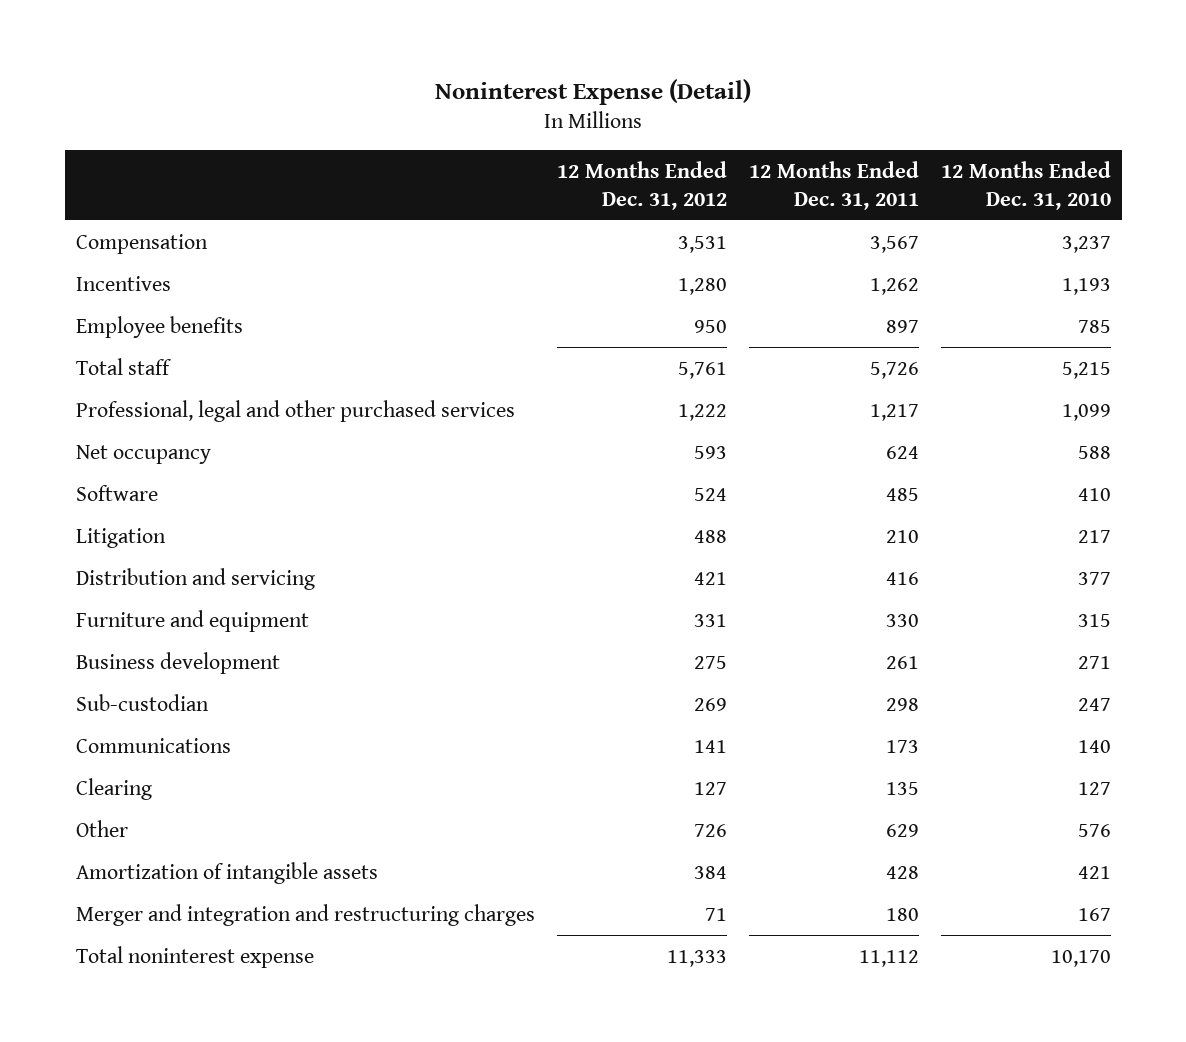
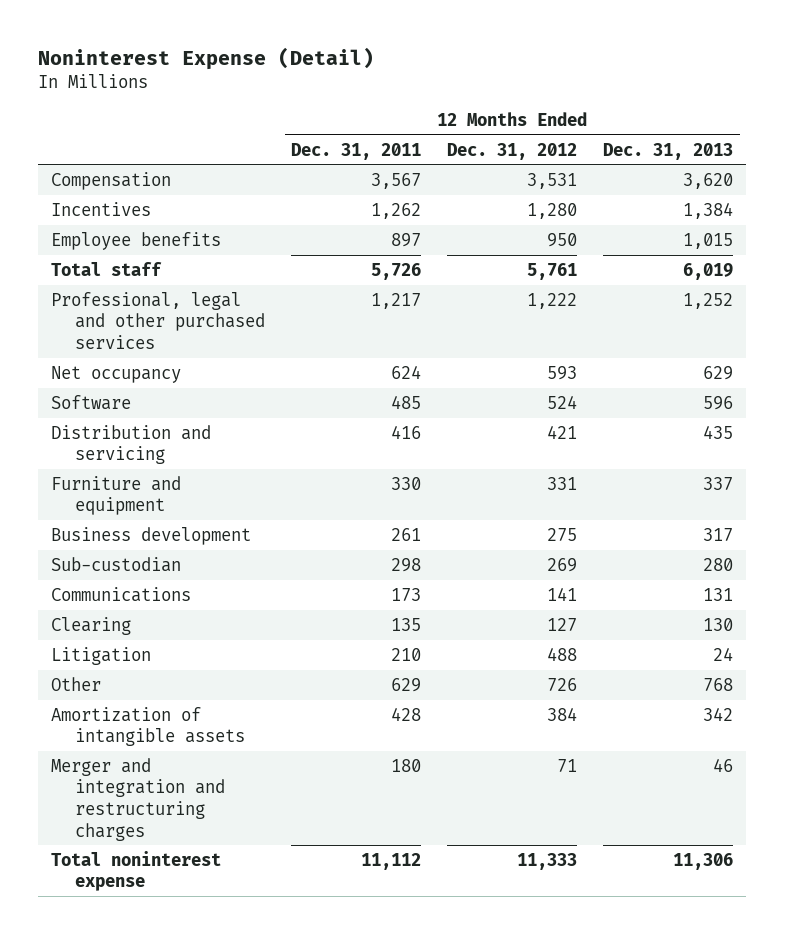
- | 12 Months Ended Dec. 31, 2012 | 12 Months Ended Dec. 31, 2011 | 12 Months Ended Dec. 31, 2010
+ | 12 Months Ended Dec. 31, 2011 | 12 Months Ended Dec. 31, 2012 | 12 Months Ended Dec. 31, 2013
moved down: Litigation | 210 | 488 | 24

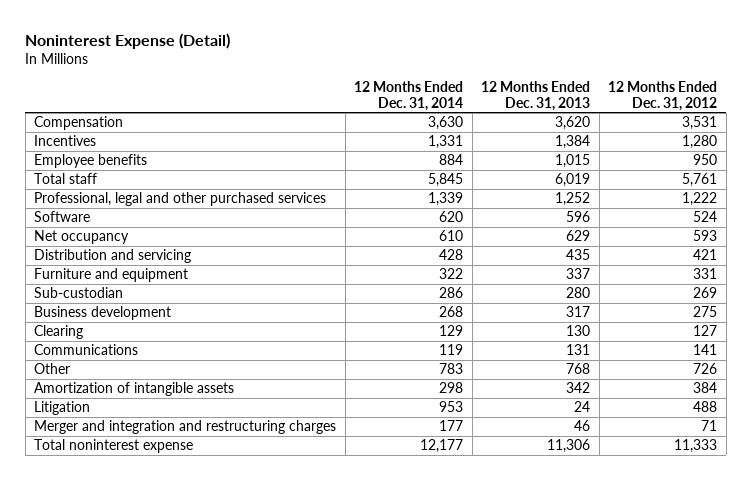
- | 12 Months Ended Dec. 31, 2011 | 12 Months Ended Dec. 31, 2012 | 12 Months Ended Dec. 31, 2013
+ | 12 Months Ended Dec. 31, 2014 | 12 Months Ended Dec. 31, 2013 | 12 Months Ended Dec. 31, 2012
moved down: Net occupancy | 610 | 629 | 593
moved down: Business development | 268 | 317 | 275
moved down: Communications | 119 | 131 | 141
moved down: Litigation | 953 | 24 | 488

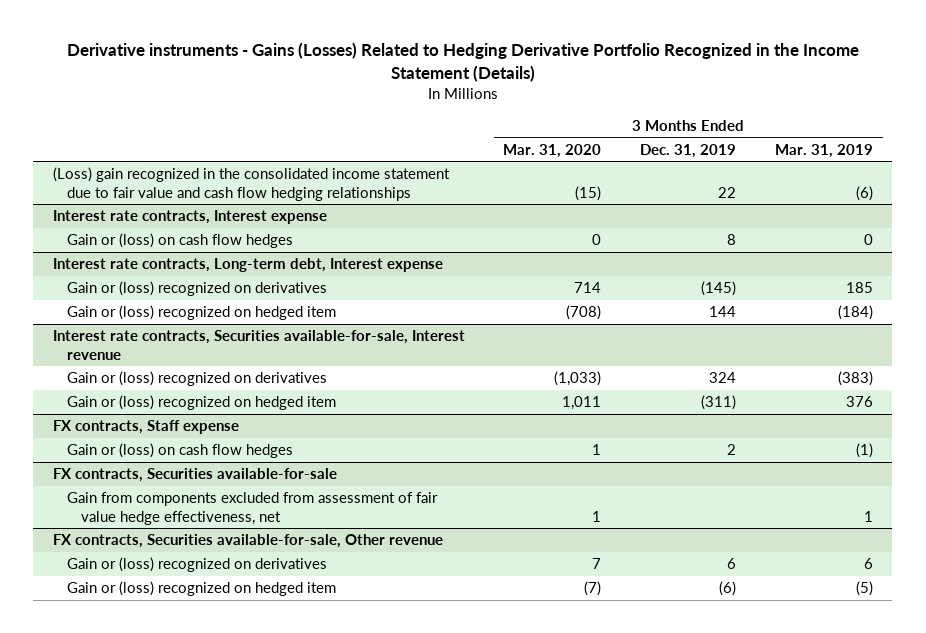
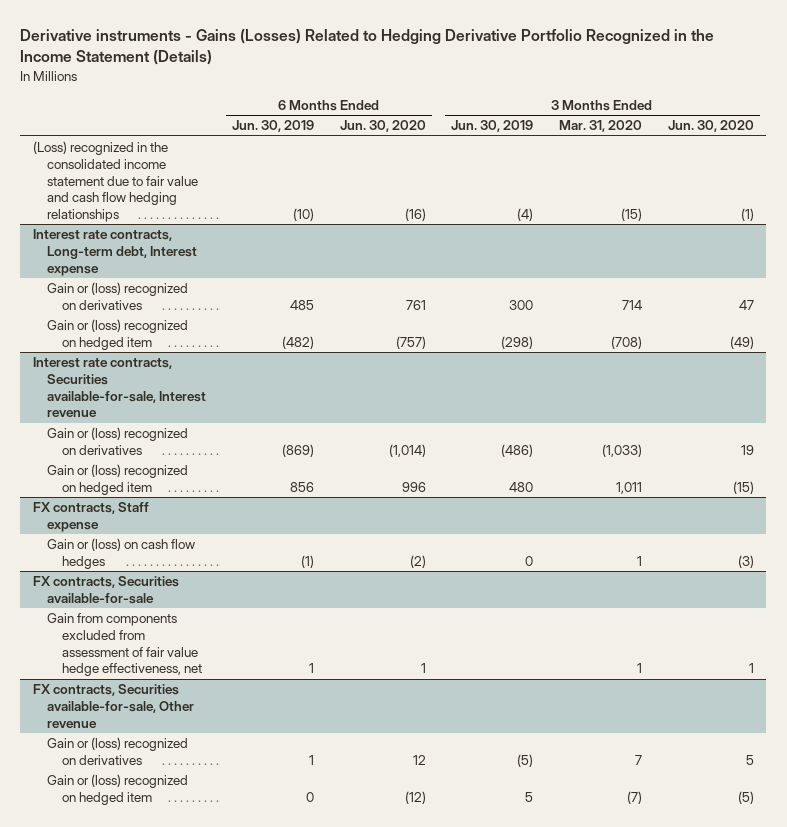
- | 3 Months Ended Mar. 31, 2020 | 3 Months Ended Dec. 31, 2019 | 3 Months Ended Mar. 31, 2019
+ | 6 Months Ended Jun. 30, 2019 | 6 Months Ended Jun. 30, 2020 | 3 Months Ended Jun. 30, 2019 | 3 Months Ended Mar. 31, 2020 | 3 Months Ended Jun. 30, 2020
- (Loss) gain recognized in the consolidated income statement due to fair value and cash flow hedging relationships | (15) | 22 | (6)
- Interest rate contracts, Interest expense
- Gain or (loss) on cash flow hedges | 0 | 8 | 0
+ (Loss) recognized in the consolidated income statement due to fair value and cash flow hedging relationships | (10) | (16) | (4) | (15) | (1)

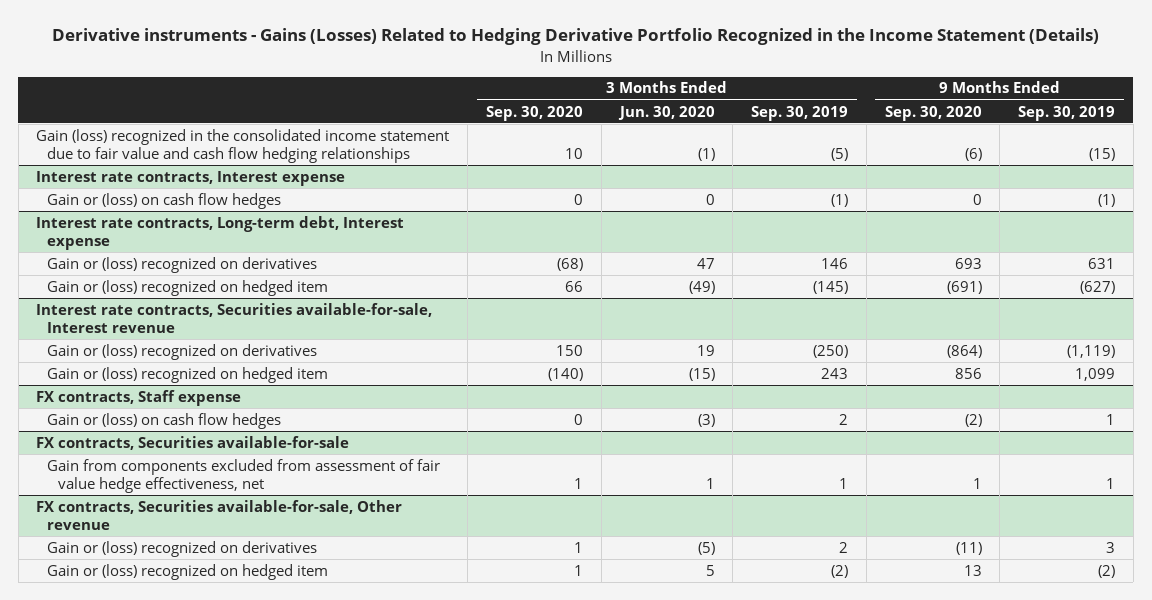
- | 6 Months Ended Jun. 30, 2019 | 6 Months Ended Jun. 30, 2020 | 3 Months Ended Jun. 30, 2019 | 3 Months Ended Mar. 31, 2020 | 3 Months Ended Jun. 30, 2020
+ | 3 Months Ended Sep. 30, 2020 | 3 Months Ended Jun. 30, 2020 | 3 Months Ended Sep. 30, 2019 | 9 Months Ended Sep. 30, 2020 | 9 Months Ended Sep. 30, 2019
- (Loss) recognized in the consolidated income statement due to fair value and cash flow hedging relationships | (10) | (16) | (4) | (15) | (1)
+ Gain (loss) recognized in the consolidated income statement due to fair value and cash flow hedging relationships | 10 | (1) | (5) | (6) | (15)
+ Interest rate contracts, Interest expense
+ Gain or (loss) on cash flow hedges | 0 | 0 | (1) | 0 | (1)
@ FX contracts, Securities available-for-sale, Other revenue
- Gain or (loss) recognized on derivatives | 1 | 12 | (5) | 7 | 5
- Gain or (loss) recognized on hedged item | 0 | (12) | 5 | (7) | (5)
+ Gain or (loss) recognized on derivatives | 1 | (5) | 2 | (11) | 3
+ Gain or (loss) recognized on hedged item | 1 | 5 | (2) | 13 | (2)

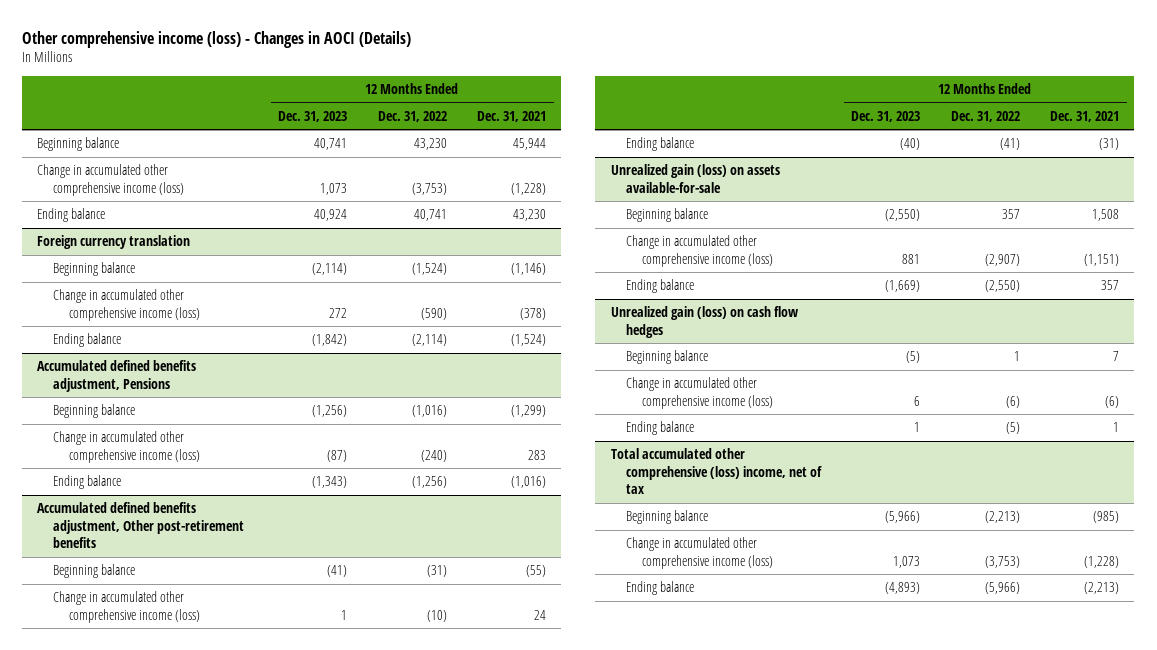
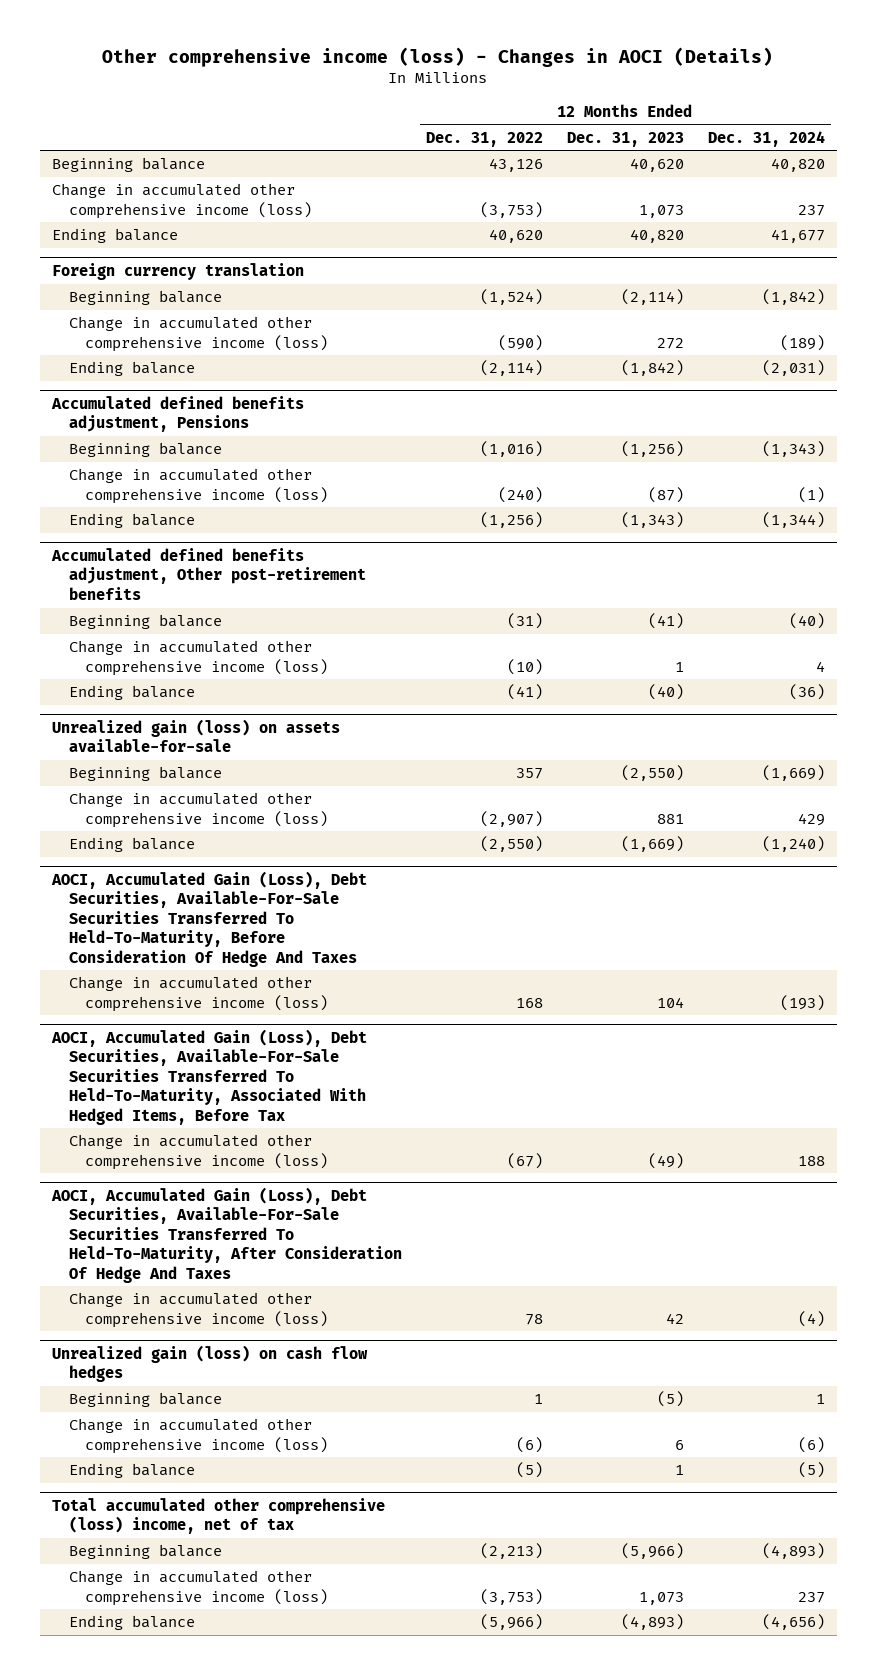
- | 12 Months Ended Dec. 31, 2023 | 12 Months Ended Dec. 31, 2022 | 12 Months Ended Dec. 31, 2021
+ | 12 Months Ended Dec. 31, 2022 | 12 Months Ended Dec. 31, 2023 | 12 Months Ended Dec. 31, 2024
- Beginning balance | 40,741 | 43,230 | 45,944
+ Beginning balance | 43,126 | 40,620 | 40,820
- Ending balance | 40,924 | 40,741 | 43,230
+ Ending balance | 40,620 | 40,820 | 41,677
+ AOCI, Accumulated Gain (Loss), Debt Securities, Available-For-Sale Securities Transferred To Held-To-Maturity, Before Consideration Of Hedge And Taxes
+ Change in accumulated other comprehensive income (loss) | 168 | 104 | (193)
+ AOCI, Accumulated Gain (Loss), Debt Securities, Available-For-Sale Securities Transferred To Held-To-Maturity, Associated With Hedged Items, Before Tax
+ Change in accumulated other comprehensive income (loss) | (67) | (49) | 188
+ AOCI, Accumulated Gain (Loss), Debt Securities, Available-For-Sale Securities Transferred To Held-To-Maturity, After Consideration Of Hedge And Taxes
+ Change in accumulated other comprehensive income (loss) | 78 | 42 | (4)

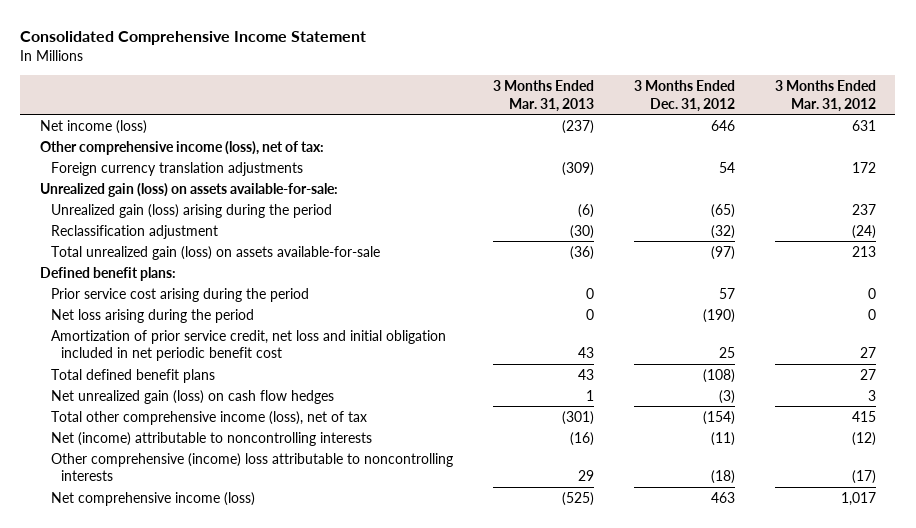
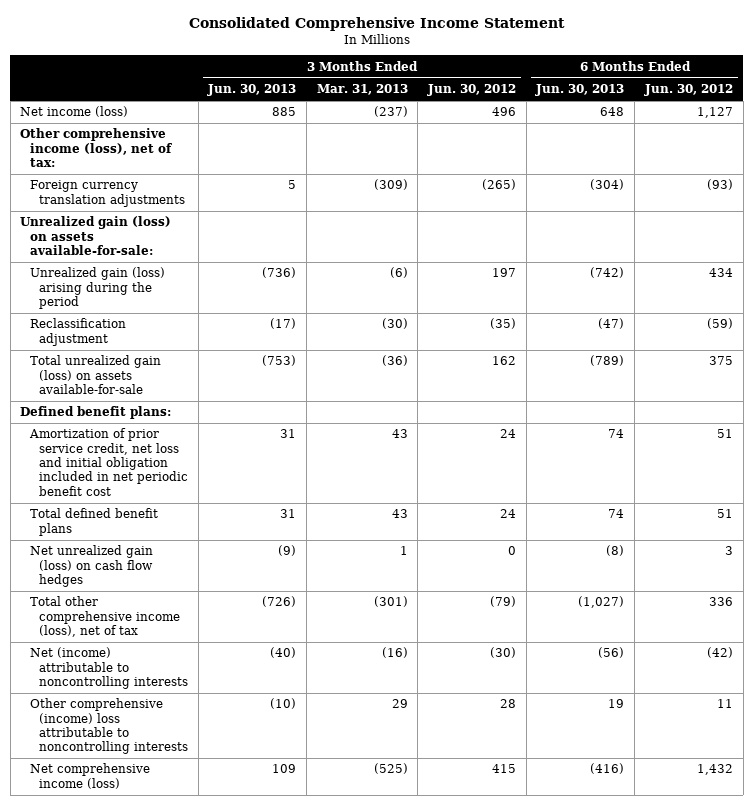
- | 3 Months Ended Mar. 31, 2013 | 3 Months Ended Dec. 31, 2012 | 3 Months Ended Mar. 31, 2012
+ | 3 Months Ended Jun. 30, 2013 | 3 Months Ended Mar. 31, 2013 | 3 Months Ended Jun. 30, 2012 | 6 Months Ended Jun. 30, 2013 | 6 Months Ended Jun. 30, 2012
- Prior service cost arising during the period | 0 | 57 | 0
- Net loss arising during the period | 0 | (190) | 0

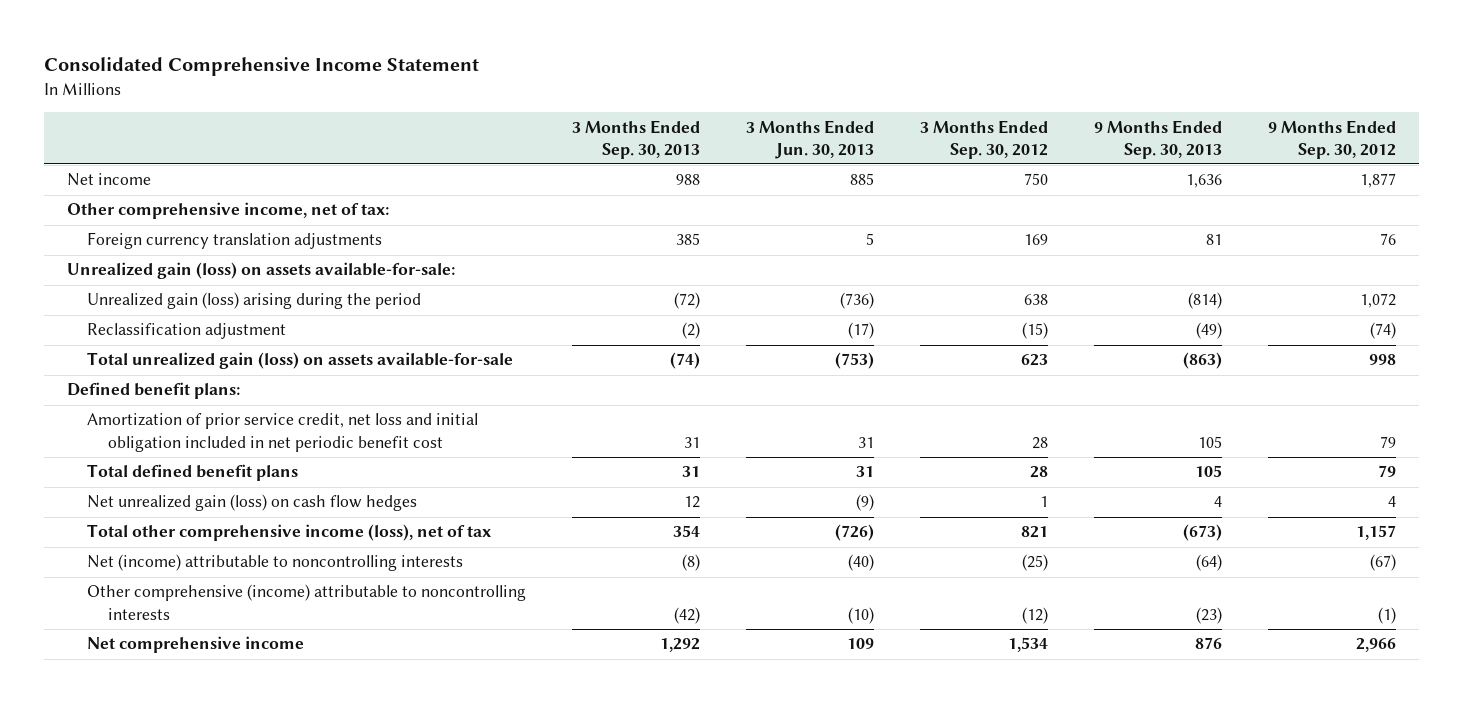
- | 3 Months Ended Jun. 30, 2013 | 3 Months Ended Mar. 31, 2013 | 3 Months Ended Jun. 30, 2012 | 6 Months Ended Jun. 30, 2013 | 6 Months Ended Jun. 30, 2012
+ | 3 Months Ended Sep. 30, 2013 | 3 Months Ended Jun. 30, 2013 | 3 Months Ended Sep. 30, 2012 | 9 Months Ended Sep. 30, 2013 | 9 Months Ended Sep. 30, 2012
- Net income (loss) | 885 | (237) | 496 | 648 | 1,127
- Other comprehensive income (loss), net of tax:
+ Net income | 988 | 885 | 750 | 1,636 | 1,877
+ Other comprehensive income, net of tax:
- Other comprehensive (income) loss attributable to noncontrolling interests | (10) | 29 | 28 | 19 | 11
- Net comprehensive income (loss) | 109 | (525) | 415 | (416) | 1,432
+ Other comprehensive (income) attributable to noncontrolling interests | (42) | (10) | (12) | (23) | (1)
+ Net comprehensive income | 1,292 | 109 | 1,534 | 876 | 2,966

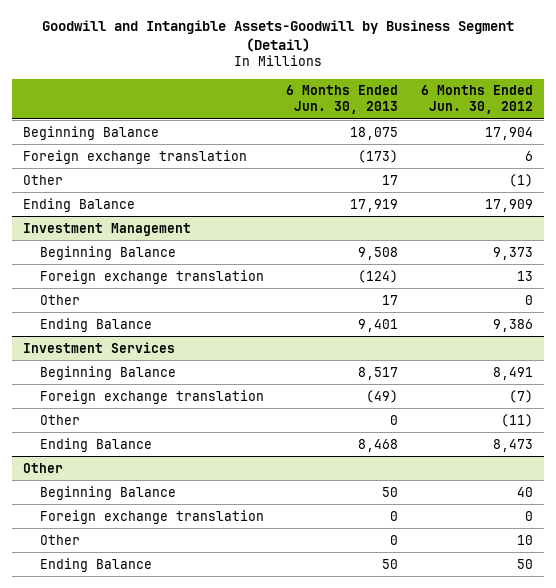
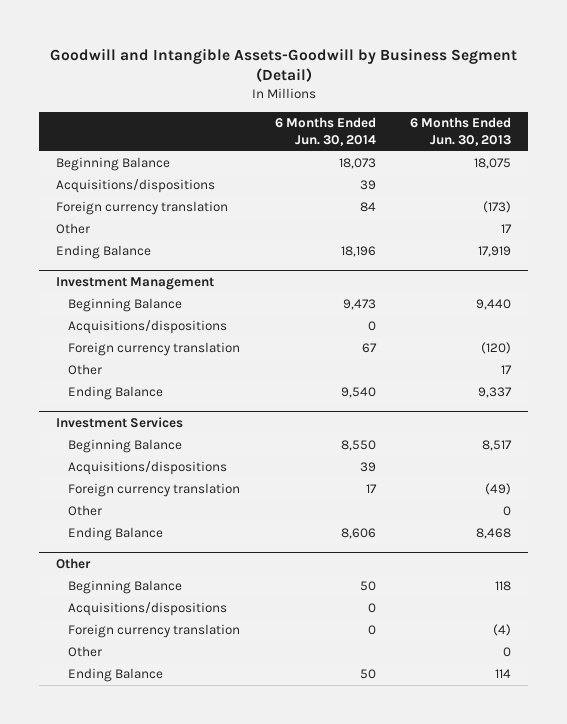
- | 6 Months Ended Jun. 30, 2013 | 6 Months Ended Jun. 30, 2012
+ | 6 Months Ended Jun. 30, 2014 | 6 Months Ended Jun. 30, 2013
- Foreign exchange translation | (173) | 6
+ Acquisitions/dispositions | 39 |
+ Foreign currency translation | 84 | (173)
@ Investment Management
- Beginning Balance | 9,508 | 9,373
- Foreign exchange translation | (124) | 13
+ Beginning Balance | 9,473 | 9,440
+ Acquisitions/dispositions | 0 |
+ Foreign currency translation | 67 | (120)
- Ending Balance | 9,401 | 9,386
+ Ending Balance | 9,540 | 9,337
@ Investment Services
- Foreign exchange translation | (49) | (7)
+ Acquisitions/dispositions | 39 |
+ Foreign currency translation | 17 | (49)
@ Other
- Beginning Balance | 50 | 40
- Foreign exchange translation | 0 | 0
+ Beginning Balance | 50 | 118
+ Acquisitions/dispositions | 0 |
+ Foreign currency translation | 0 | (4)
- Ending Balance | 50 | 50
+ Ending Balance | 50 | 114

